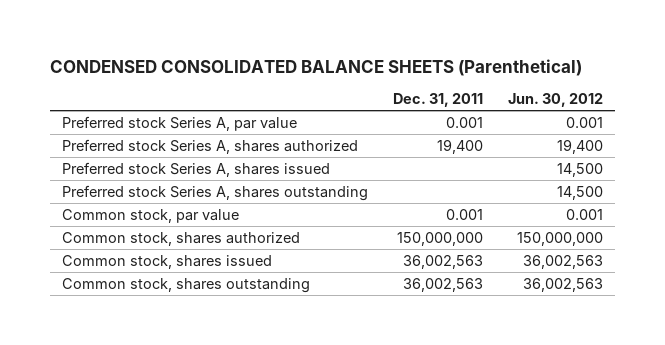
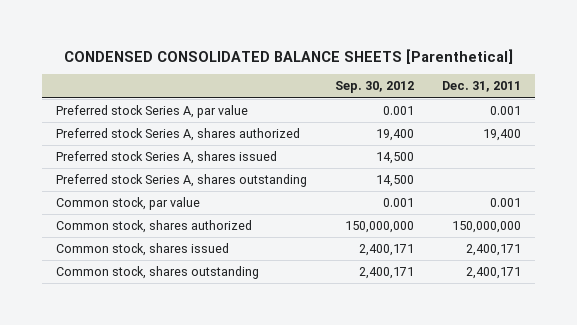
- CONDENSED CONSOLIDATED BALANCE SHEETS (Parenthetical)
+ CONDENSED CONSOLIDATED BALANCE SHEETS [Parenthetical]
- | Dec. 31, 2011 | Jun. 30, 2012
+ | Sep. 30, 2012 | Dec. 31, 2011
- Common stock, shares issued | 36,002,563 | 36,002,563
- Common stock, shares outstanding | 36,002,563 | 36,002,563
+ Common stock, shares issued | 2,400,171 | 2,400,171
+ Common stock, shares outstanding | 2,400,171 | 2,400,171

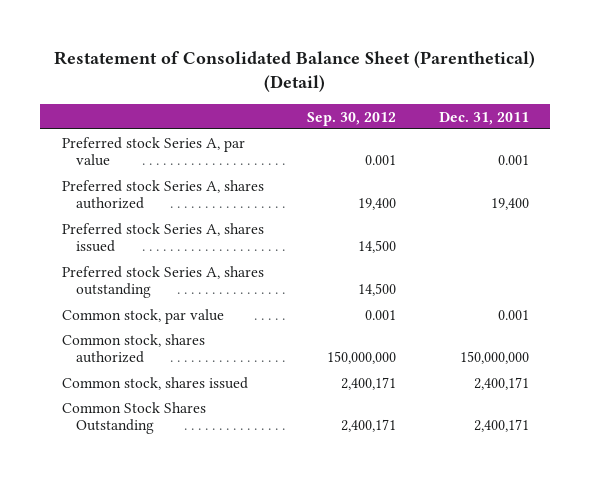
- CONDENSED CONSOLIDATED BALANCE SHEETS [Parenthetical]
+ Restatement of Consolidated Balance Sheet (Parenthetical) (Detail)
- Common stock, shares outstanding | 2,400,171 | 2,400,171
+ Common Stock Shares Outstanding | 2,400,171 | 2,400,171

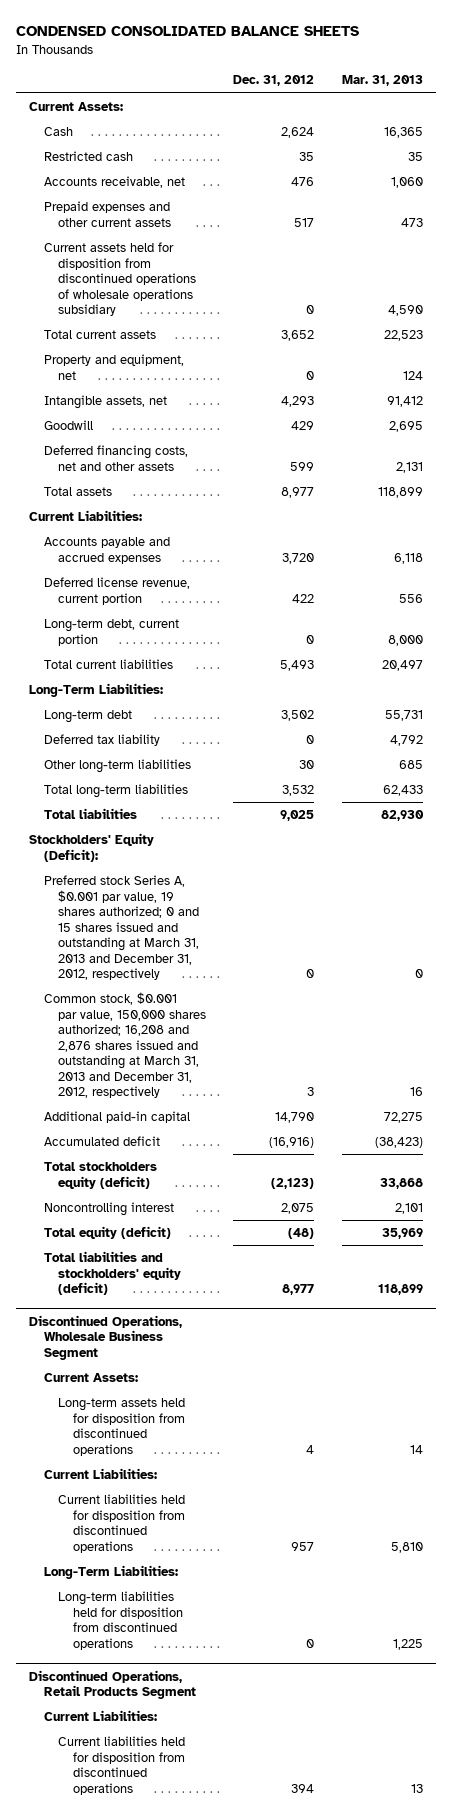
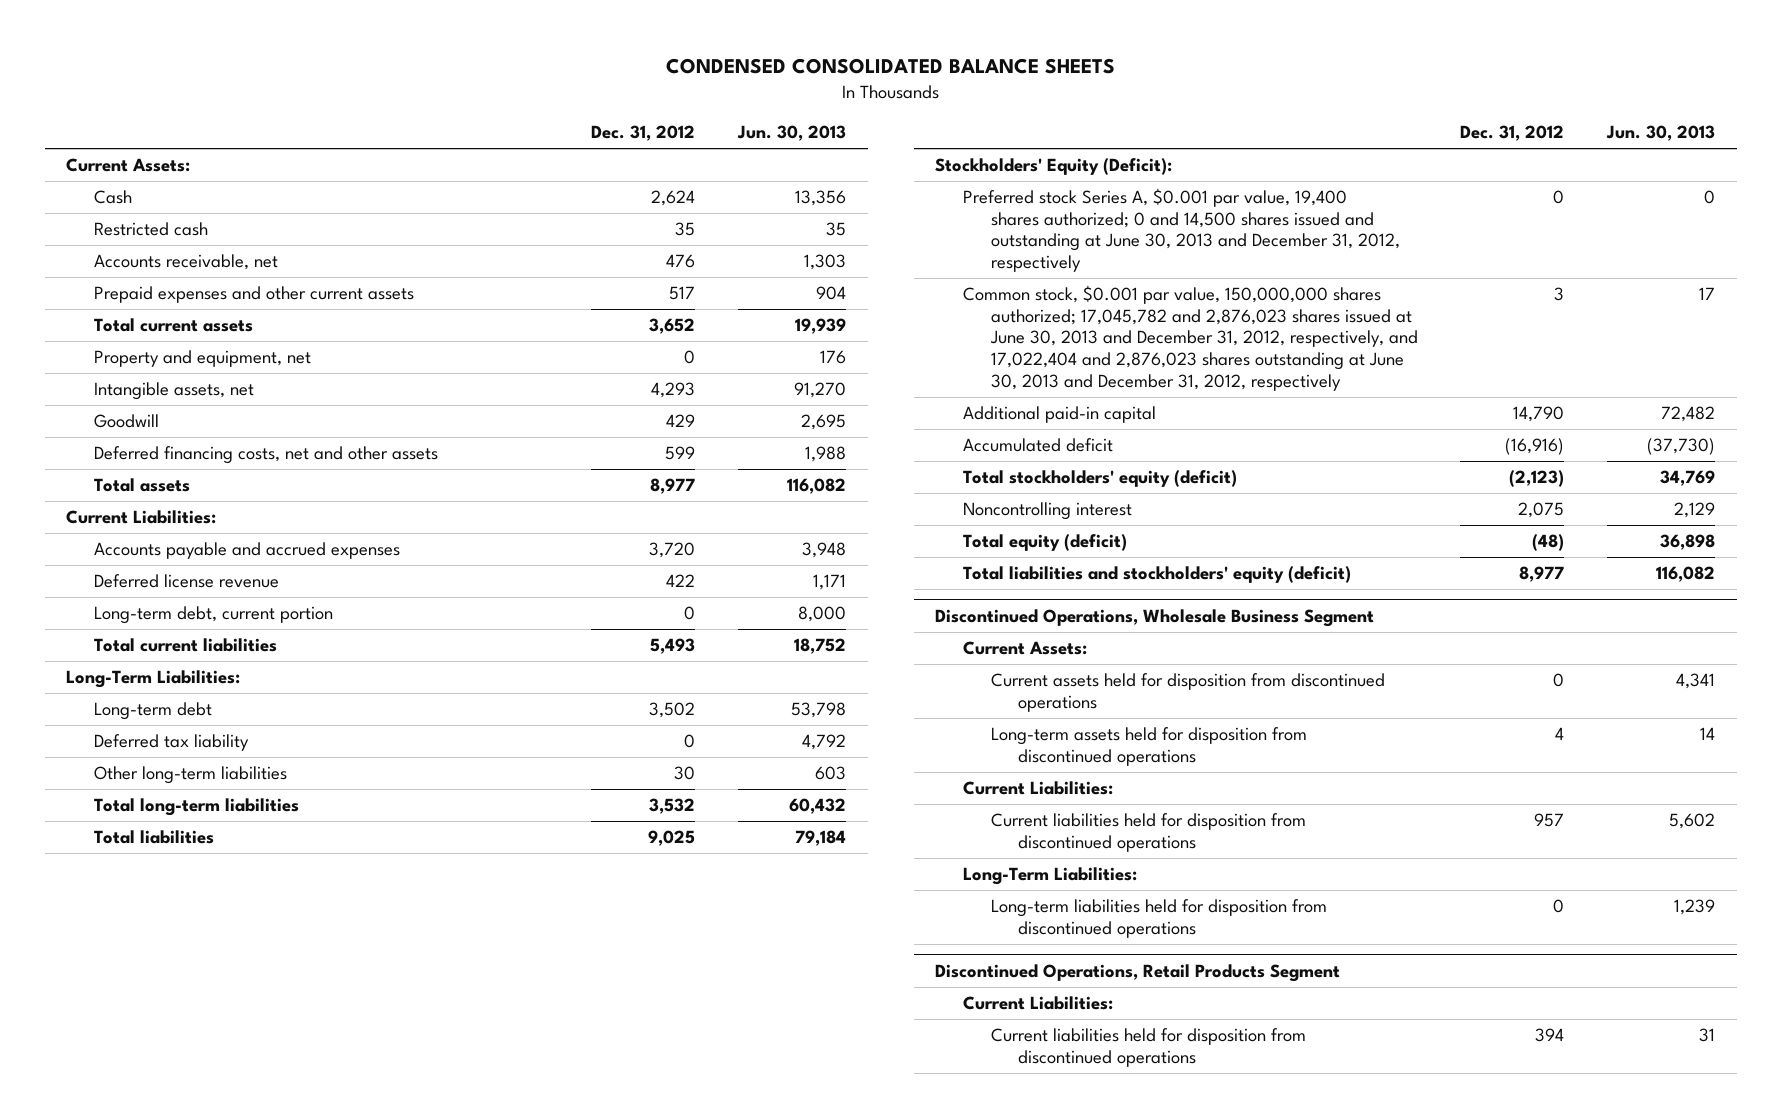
- | Dec. 31, 2012 | Mar. 31, 2013
+ | Dec. 31, 2012 | Jun. 30, 2013
- Current assets held for disposition from discontinued operations of wholesale operations subsidiary | 0 | 4,590
- Deferred license revenue, current portion | 422 | 556
+ Deferred license revenue | 422 | 1,171
- Preferred stock Series A, $0.001 par value, 19 shares authorized; 0 and 15 shares issued and outstanding at March 31, 2013 and December 31, 2012, respectively | 0 | 0
- Common stock, $0.001 par value, 150,000 shares authorized; 16,208 and 2,876 shares issued and outstanding at March 31, 2013 and December 31, 2012, respectively | 3 | 16
+ Preferred stock Series A, $0.001 par value, 19,400 shares authorized; 0 and 14,500 shares issued and outstanding at June 30, 2013 and December 31, 2012, respectively | 0 | 0
+ Common stock, $0.001 par value, 150,000,000 shares authorized; 17,045,782 and 2,876,023 shares issued at June 30, 2013 and December 31, 2012, respectively, and 17,022,404 and 2,876,023 shares outstanding at June 30, 2013 and December 31, 2012, respectively | 3 | 17
- Total stockholders equity (deficit) | (2,123) | 33,868
+ Total stockholders' equity (deficit) | (2,123) | 34,769
@ Discontinued Operations, Wholesale Business Segment
+ Current assets held for disposition from discontinued operations | 0 | 4,341

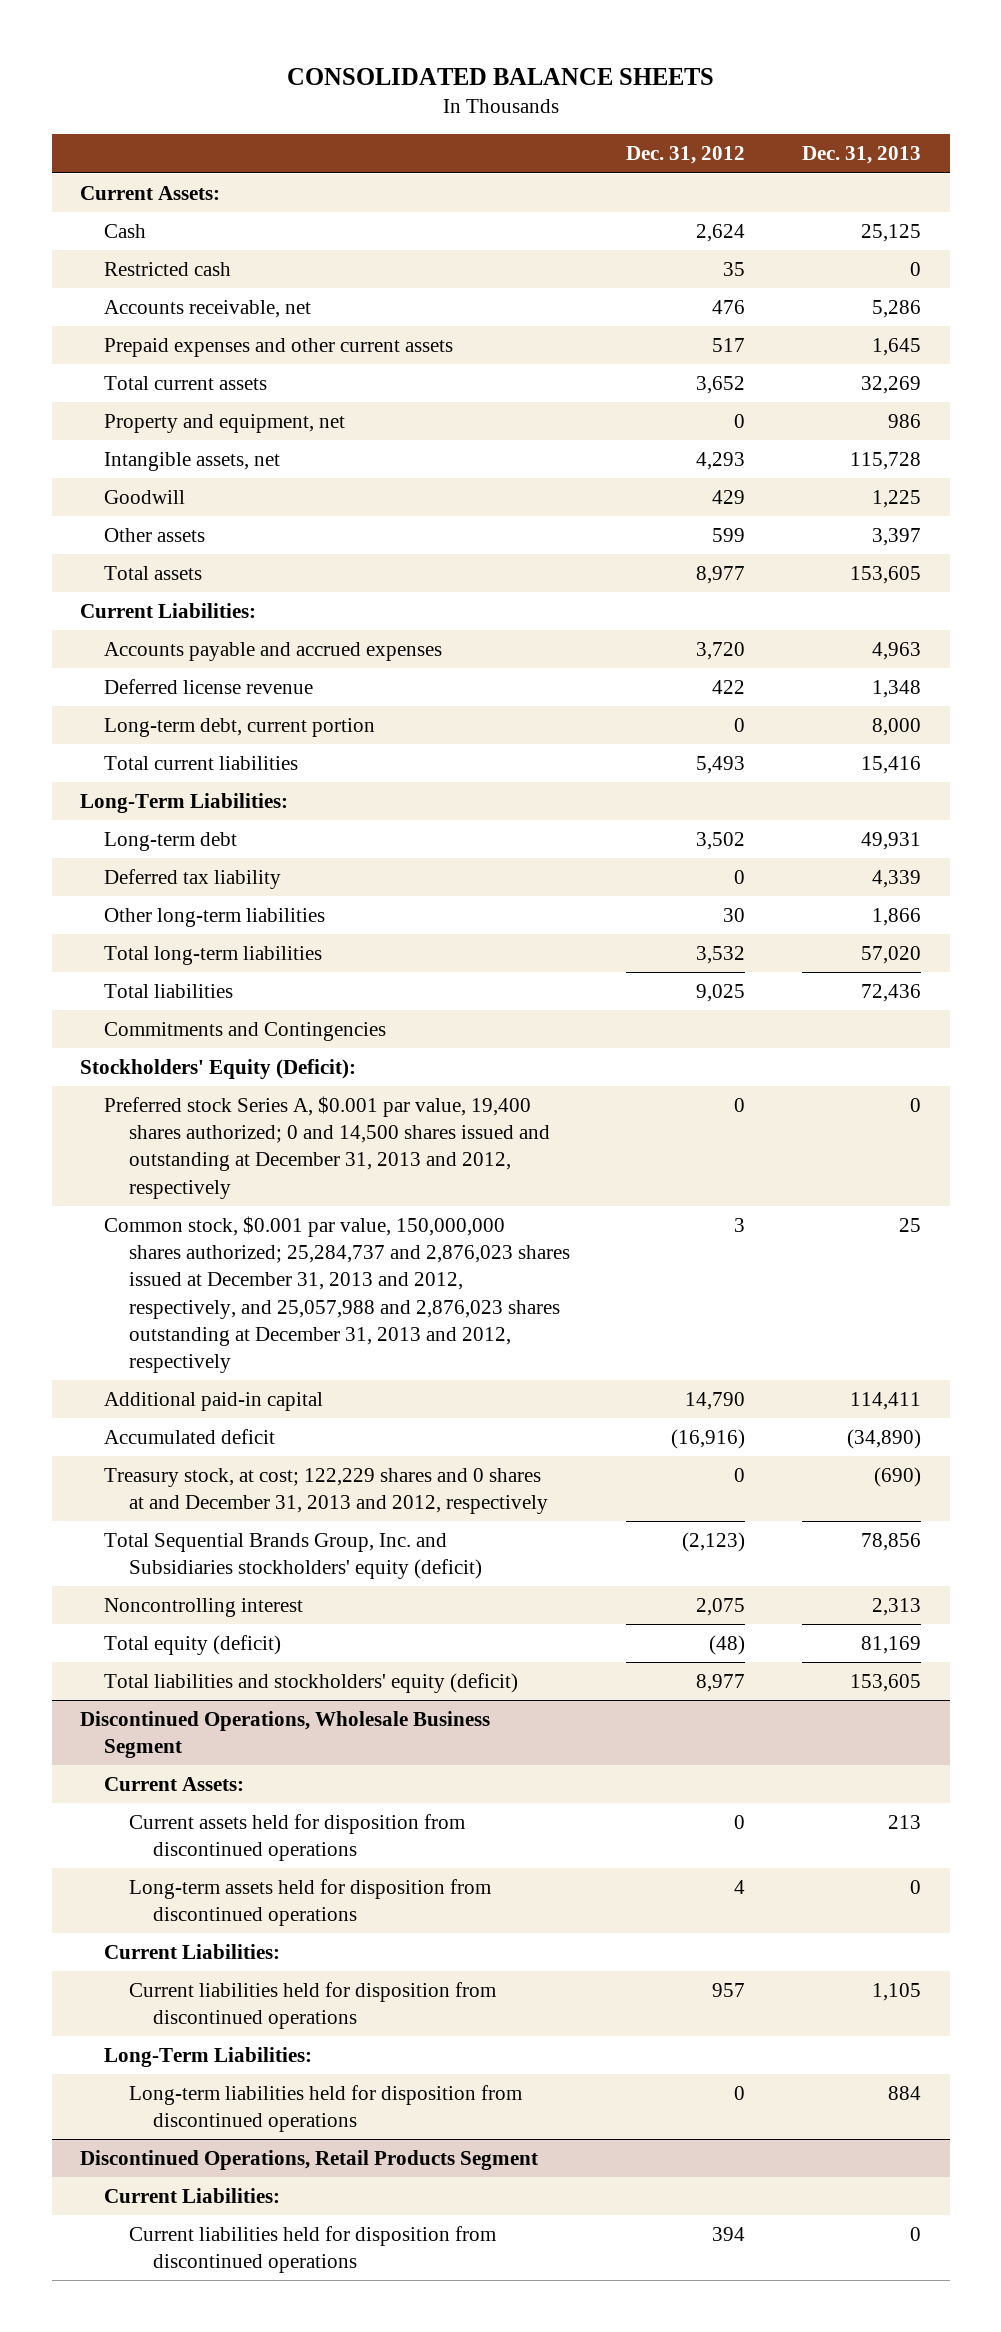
- CONDENSED CONSOLIDATED BALANCE SHEETS
+ CONSOLIDATED BALANCE SHEETS
- | Dec. 31, 2012 | Jun. 30, 2013
+ | Dec. 31, 2012 | Dec. 31, 2013
- Deferred financing costs, net and other assets | 599 | 1,988
+ Other assets | 599 | 3,397
+ Commitments and Contingencies
- Preferred stock Series A, $0.001 par value, 19,400 shares authorized; 0 and 14,500 shares issued and outstanding at June 30, 2013 and December 31, 2012, respectively | 0 | 0
- Common stock, $0.001 par value, 150,000,000 shares authorized; 17,045,782 and 2,876,023 shares issued at June 30, 2013 and December 31, 2012, respectively, and 17,022,404 and 2,876,023 shares outstanding at June 30, 2013 and December 31, 2012, respectively | 3 | 17
+ Preferred stock Series A, $0.001 par value, 19,400 shares authorized; 0 and 14,500 shares issued and outstanding at December 31, 2013 and 2012, respectively | 0 | 0
+ Common stock, $0.001 par value, 150,000,000 shares authorized; 25,284,737 and 2,876,023 shares issued at December 31, 2013 and 2012, respectively, and 25,057,988 and 2,876,023 shares outstanding at December 31, 2013 and 2012, respectively | 3 | 25
- Total stockholders' equity (deficit) | (2,123) | 34,769
+ Treasury stock, at cost; 122,229 shares and 0 shares at and December 31, 2013 and 2012, respectively | 0 | (690)
+ Total Sequential Brands Group, Inc. and Subsidiaries stockholders' equity (deficit) | (2,123) | 78,856

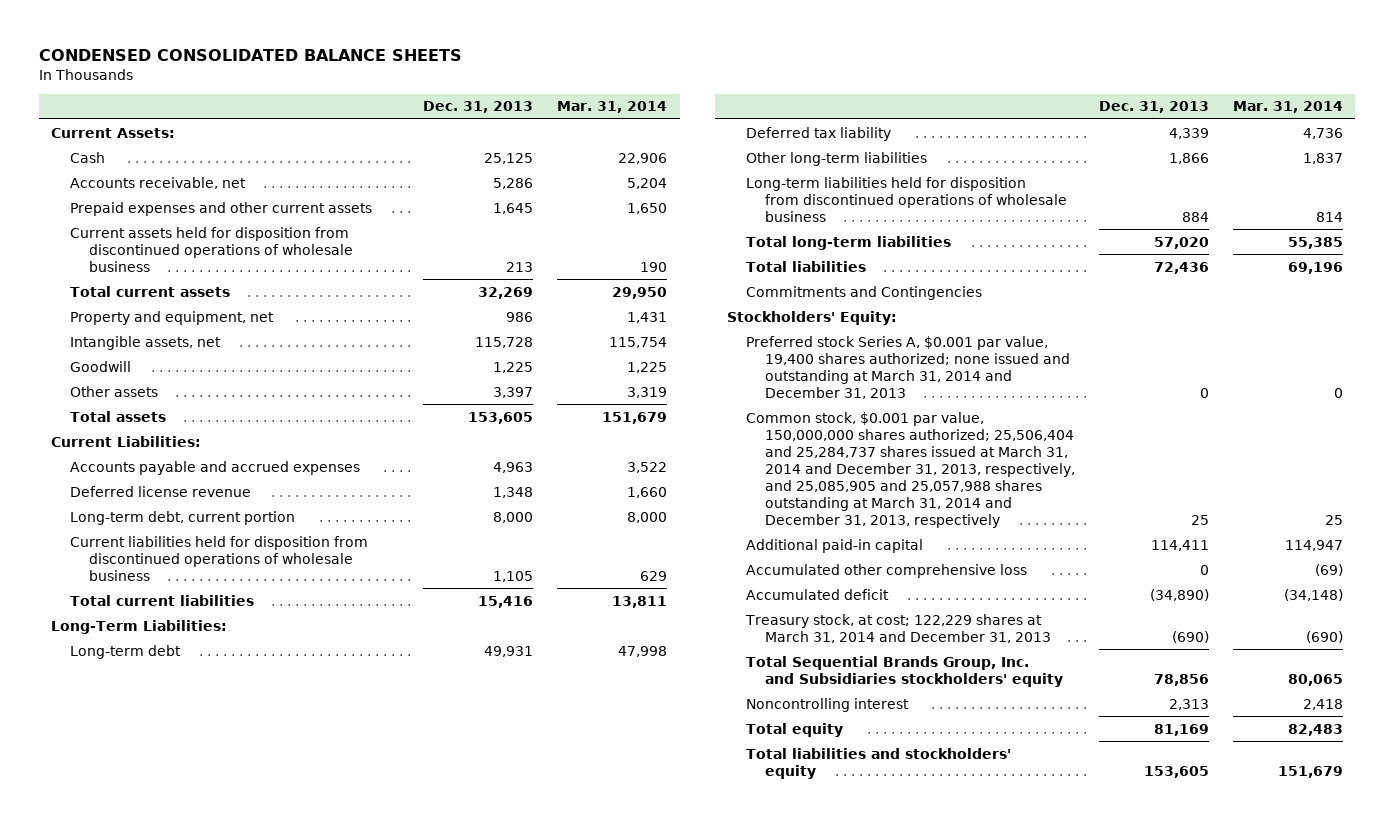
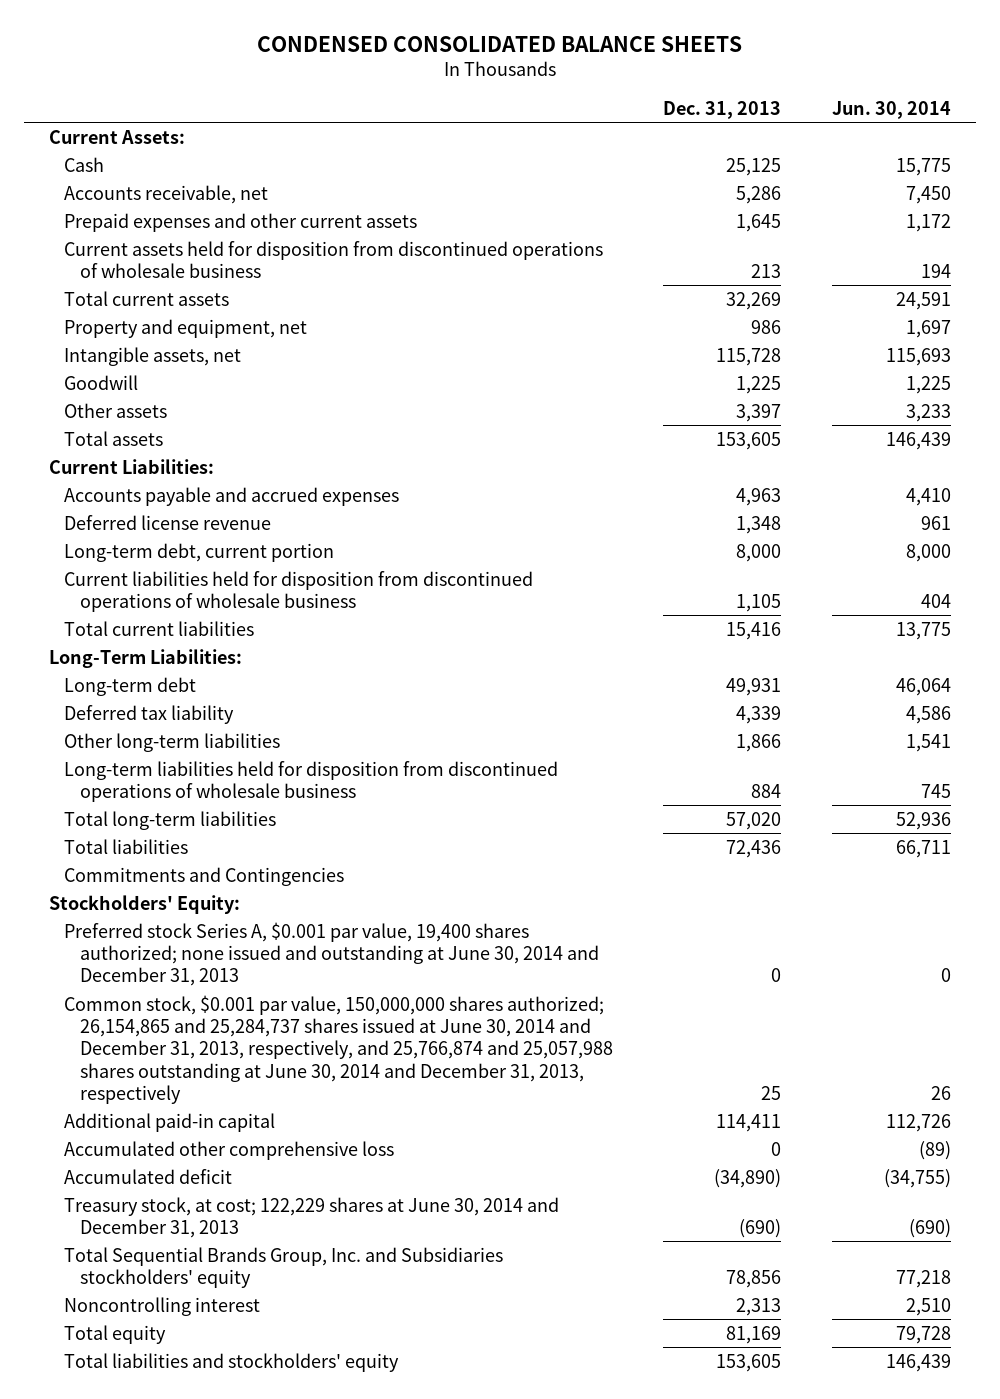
- | Dec. 31, 2013 | Mar. 31, 2014
+ | Dec. 31, 2013 | Jun. 30, 2014
- Preferred stock Series A, $0.001 par value, 19,400 shares authorized; none issued and outstanding at March 31, 2014 and December 31, 2013 | 0 | 0
- Common stock, $0.001 par value, 150,000,000 shares authorized; 25,506,404 and 25,284,737 shares issued at March 31, 2014 and December 31, 2013, respectively, and 25,085,905 and 25,057,988 shares outstanding at March 31, 2014 and December 31, 2013, respectively | 25 | 25
+ Preferred stock Series A, $0.001 par value, 19,400 shares authorized; none issued and outstanding at June 30, 2014 and December 31, 2013 | 0 | 0
+ Common stock, $0.001 par value, 150,000,000 shares authorized; 26,154,865 and 25,284,737 shares issued at June 30, 2014 and December 31, 2013, respectively, and 25,766,874 and 25,057,988 shares outstanding at June 30, 2014 and December 31, 2013, respectively | 25 | 26
- Treasury stock, at cost; 122,229 shares at March 31, 2014 and December 31, 2013 | (690) | (690)
+ Treasury stock, at cost; 122,229 shares at June 30, 2014 and December 31, 2013 | (690) | (690)

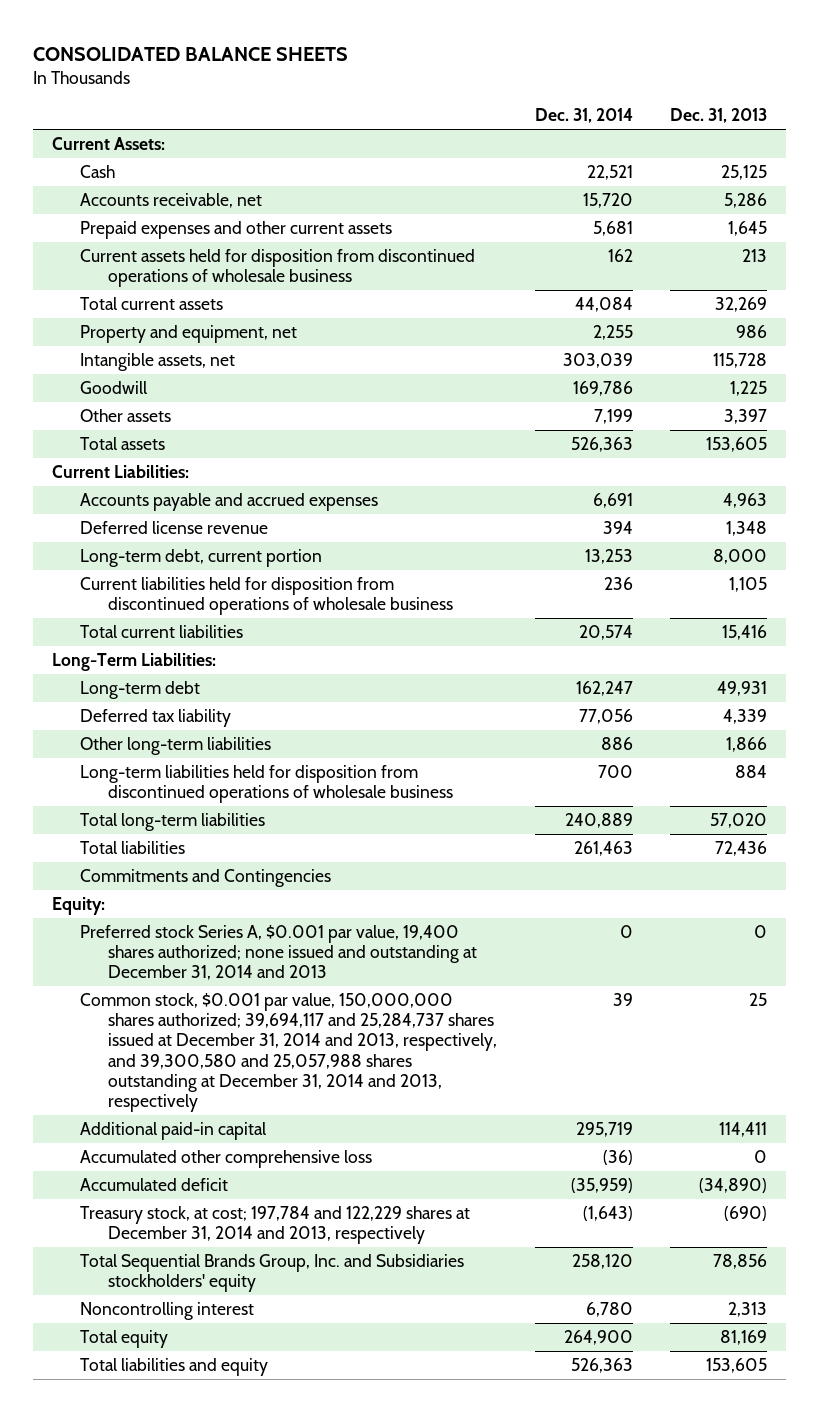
- CONDENSED CONSOLIDATED BALANCE SHEETS
+ CONSOLIDATED BALANCE SHEETS
- | Dec. 31, 2013 | Jun. 30, 2014
+ | Dec. 31, 2014 | Dec. 31, 2013
- Stockholders' Equity:
- Preferred stock Series A, $0.001 par value, 19,400 shares authorized; none issued and outstanding at June 30, 2014 and December 31, 2013 | 0 | 0
- Common stock, $0.001 par value, 150,000,000 shares authorized; 26,154,865 and 25,284,737 shares issued at June 30, 2014 and December 31, 2013, respectively, and 25,766,874 and 25,057,988 shares outstanding at June 30, 2014 and December 31, 2013, respectively | 25 | 26
+ Equity:
+ Preferred stock Series A, $0.001 par value, 19,400 shares authorized; none issued and outstanding at December 31, 2014 and 2013 | 0 | 0
+ Common stock, $0.001 par value, 150,000,000 shares authorized; 39,694,117 and 25,284,737 shares issued at December 31, 2014 and 2013, respectively, and 39,300,580 and 25,057,988 shares outstanding at December 31, 2014 and 2013, respectively | 39 | 25
- Treasury stock, at cost; 122,229 shares at June 30, 2014 and December 31, 2013 | (690) | (690)
+ Treasury stock, at cost; 197,784 and 122,229 shares at December 31, 2014 and 2013, respectively | (1,643) | (690)
- Total liabilities and stockholders' equity | 153,605 | 146,439
+ Total liabilities and equity | 526,363 | 153,605

